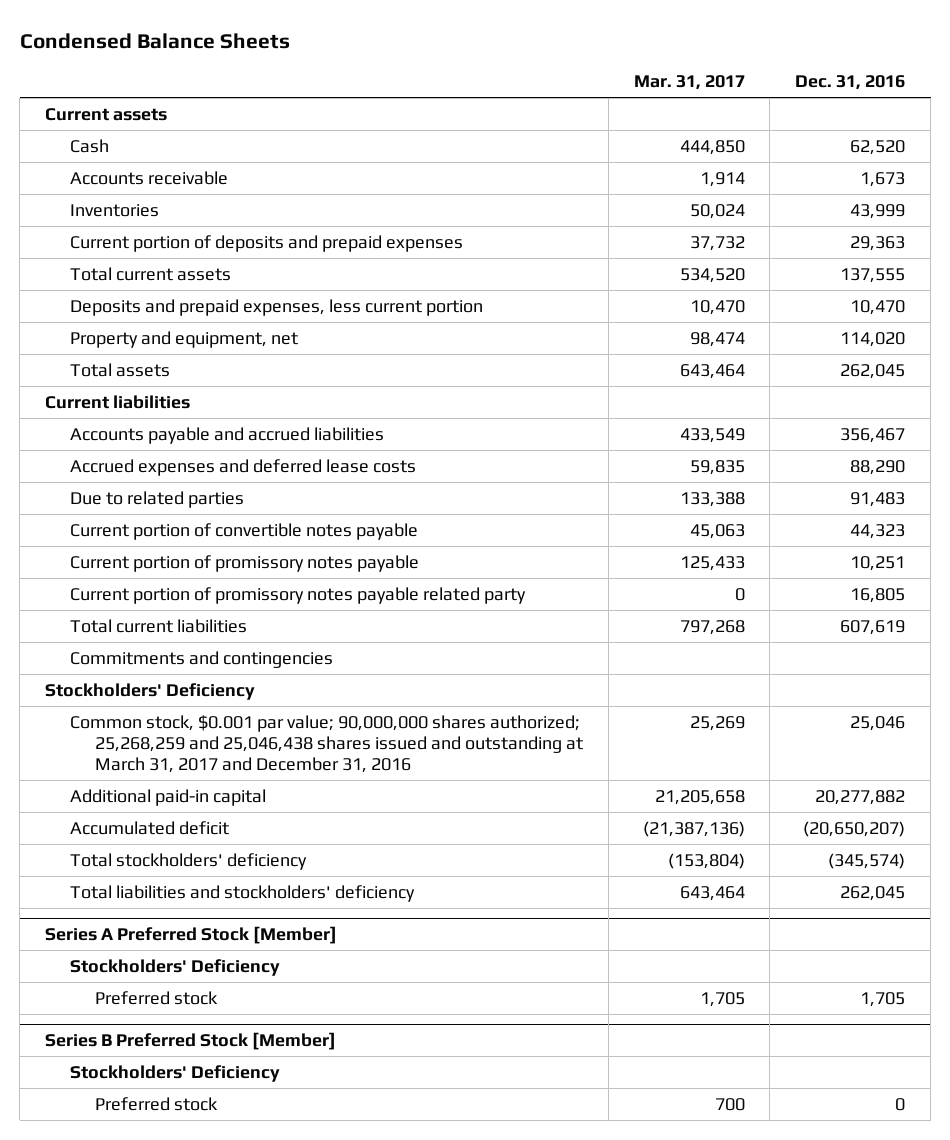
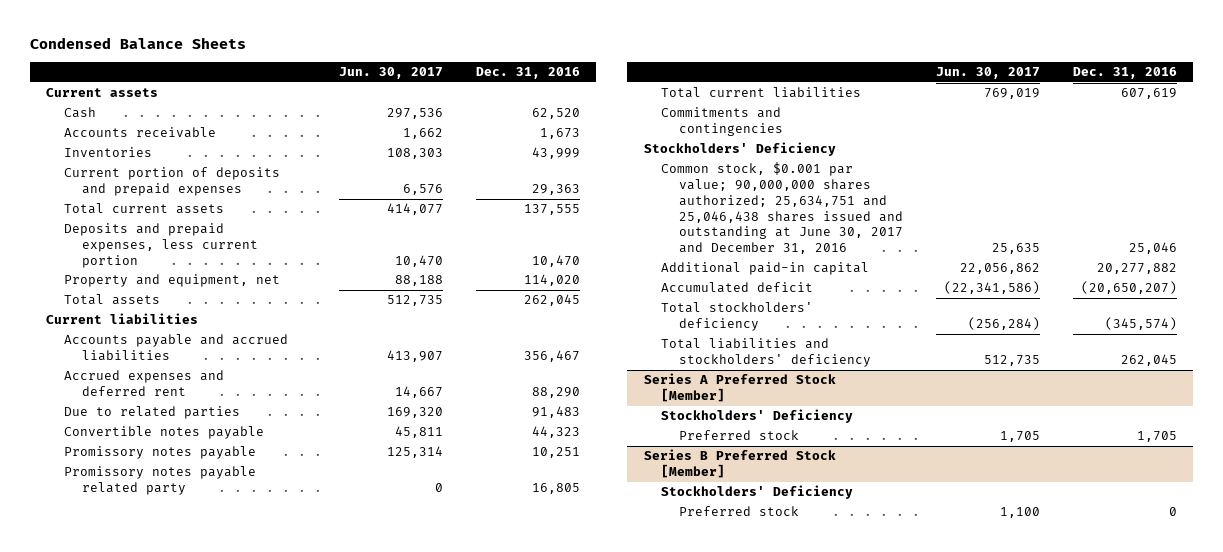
- | Mar. 31, 2017 | Dec. 31, 2016
+ | Jun. 30, 2017 | Dec. 31, 2016
- Accrued expenses and deferred lease costs | 59,835 | 88,290
+ Accrued expenses and deferred rent | 14,667 | 88,290
- Current portion of convertible notes payable | 45,063 | 44,323
- Current portion of promissory notes payable | 125,433 | 10,251
- Current portion of promissory notes payable related party | 0 | 16,805
+ Convertible notes payable | 45,811 | 44,323
+ Promissory notes payable | 125,314 | 10,251
+ Promissory notes payable related party | 0 | 16,805
- Common stock, $0.001 par value; 90,000,000 shares authorized; 25,268,259 and 25,046,438 shares issued and outstanding at March 31, 2017 and December 31, 2016 | 25,269 | 25,046
+ Common stock, $0.001 par value; 90,000,000 shares authorized; 25,634,751 and 25,046,438 shares issued and outstanding at June 30, 2017 and December 31, 2016 | 25,635 | 25,046

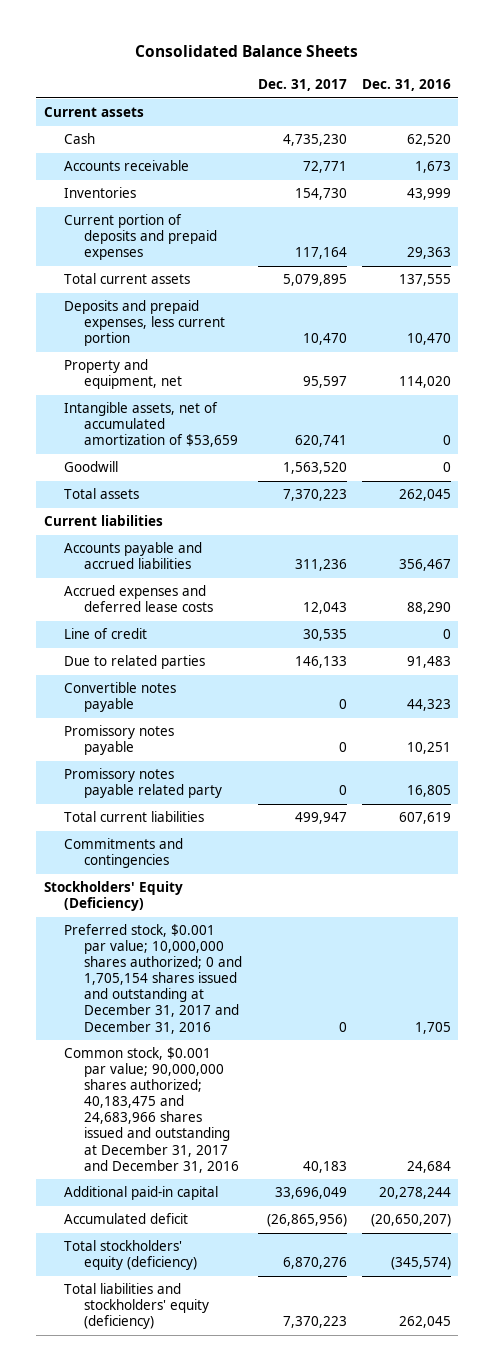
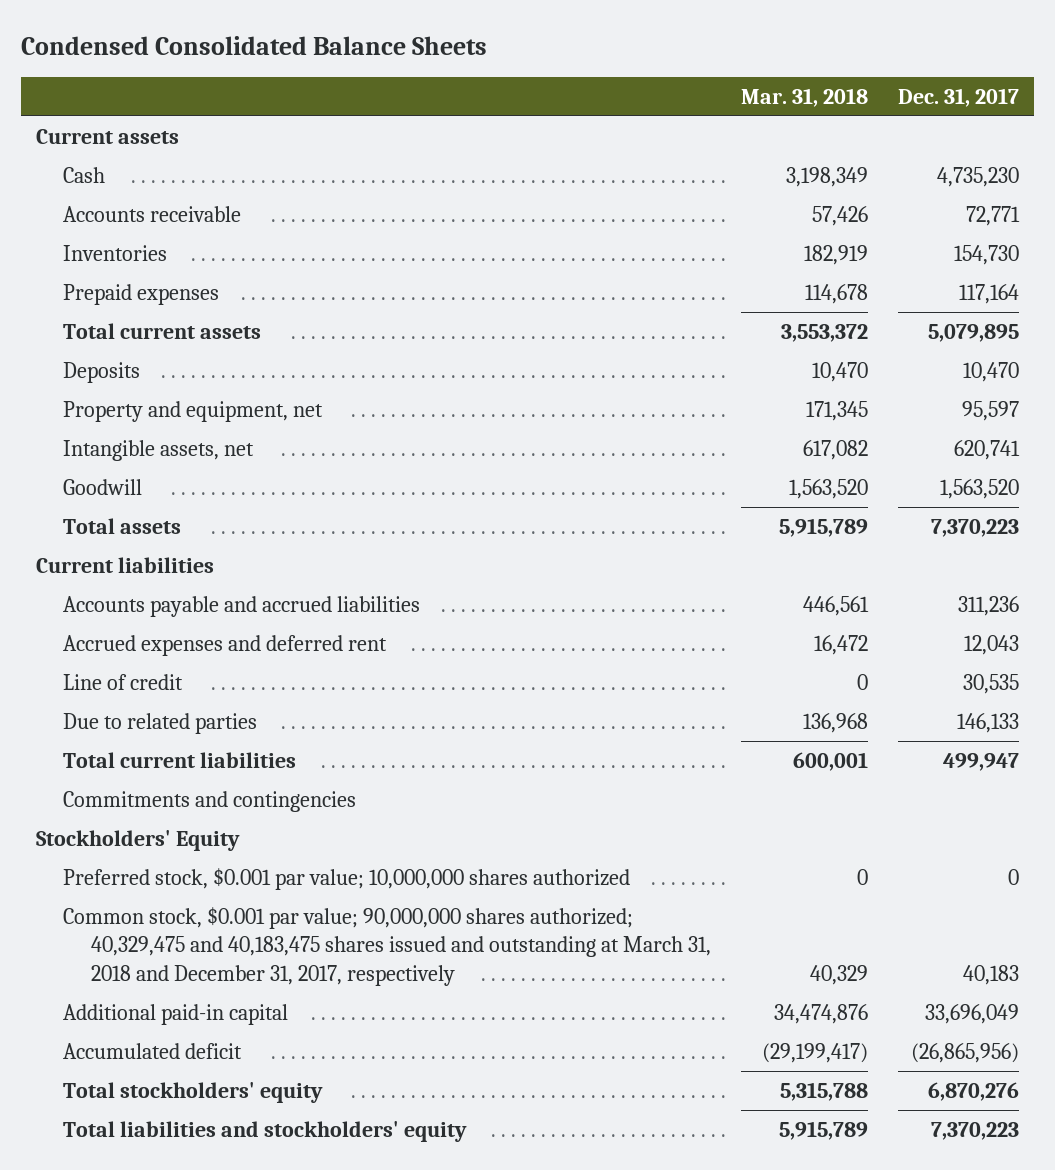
- Consolidated Balance Sheets
+ Condensed Consolidated Balance Sheets
- | Dec. 31, 2017 | Dec. 31, 2016
+ | Mar. 31, 2018 | Dec. 31, 2017
- Current portion of deposits and prepaid expenses | 117,164 | 29,363
+ Prepaid expenses | 114,678 | 117,164
- Deposits and prepaid expenses, less current portion | 10,470 | 10,470
+ Deposits | 10,470 | 10,470
- Intangible assets, net of accumulated amortization of $53,659 | 620,741 | 0
+ Intangible assets, net | 617,082 | 620,741
- Accrued expenses and deferred lease costs | 12,043 | 88,290
+ Accrued expenses and deferred rent | 16,472 | 12,043
- Convertible notes payable | 0 | 44,323
- Promissory notes payable | 0 | 10,251
- Promissory notes payable related party | 0 | 16,805
- Stockholders' Equity (Deficiency)
- Preferred stock, $0.001 par value; 10,000,000 shares authorized; 0 and 1,705,154 shares issued and outstanding at December 31, 2017 and December 31, 2016 | 0 | 1,705
- Common stock, $0.001 par value; 90,000,000 shares authorized; 40,183,475 and 24,683,966 shares issued and outstanding at December 31, 2017 and December 31, 2016 | 40,183 | 24,684
+ Stockholders' Equity
+ Preferred stock, $0.001 par value; 10,000,000 shares authorized | 0 | 0
+ Common stock, $0.001 par value; 90,000,000 shares authorized; 40,329,475 and 40,183,475 shares issued and outstanding at March 31, 2018 and December 31, 2017, respectively | 40,329 | 40,183
- Total stockholders' equity (deficiency) | 6,870,276 | (345,574)
- Total liabilities and stockholders' equity (deficiency) | 7,370,223 | 262,045
+ Total stockholders' equity | 5,315,788 | 6,870,276
+ Total liabilities and stockholders' equity | 5,915,789 | 7,370,223

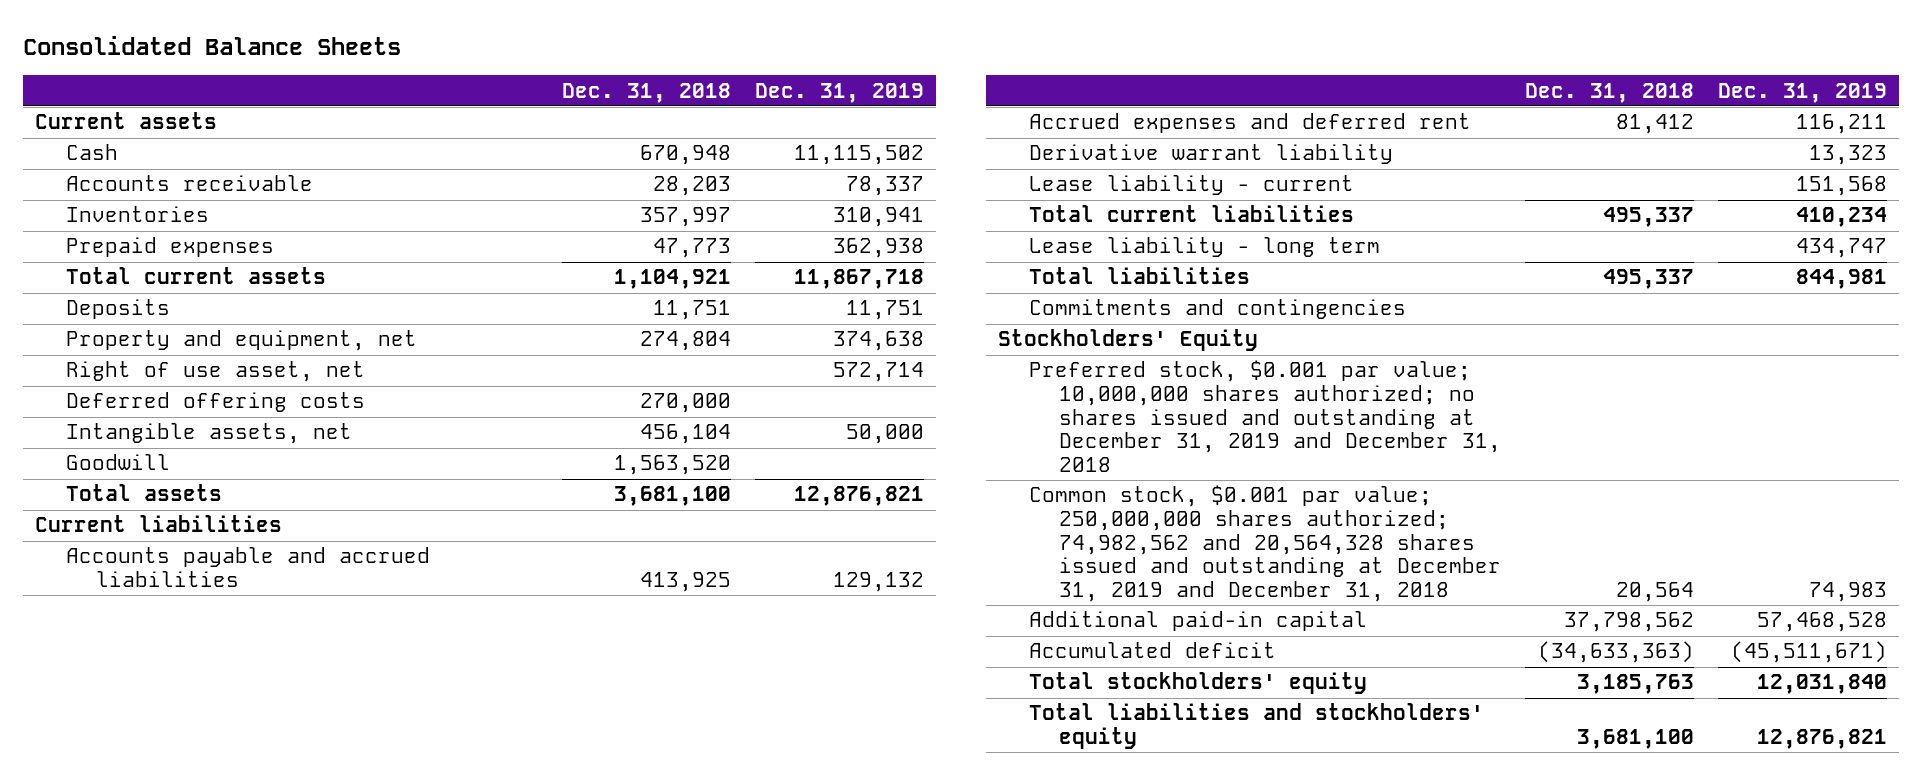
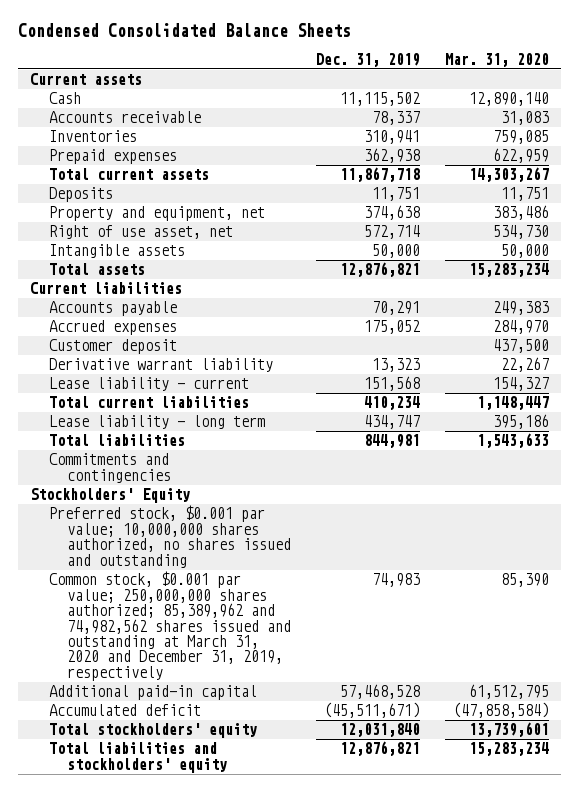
- Consolidated Balance Sheets
+ Condensed Consolidated Balance Sheets
- | Dec. 31, 2018 | Dec. 31, 2019
+ | Dec. 31, 2019 | Mar. 31, 2020
- Deferred offering costs | 270,000 |
- Intangible assets, net | 456,104 | 50,000
- Goodwill | 1,563,520 |
+ Intangible assets | 50,000 | 50,000
- Accounts payable and accrued liabilities | 413,925 | 129,132
- Accrued expenses and deferred rent | 81,412 | 116,211
+ Accounts payable | 70,291 | 249,383
+ Accrued expenses | 175,052 | 284,970
+ Customer deposit | | 437,500
- Preferred stock, $0.001 par value; 10,000,000 shares authorized; no shares issued and outstanding at December 31, 2019 and December 31, 2018
- Common stock, $0.001 par value; 250,000,000 shares authorized; 74,982,562 and 20,564,328 shares issued and outstanding at December 31, 2019 and December 31, 2018 | 20,564 | 74,983
+ Preferred stock, $0.001 par value; 10,000,000 shares authorized, no shares issued and outstanding
+ Common stock, $0.001 par value; 250,000,000 shares authorized; 85,389,962 and 74,982,562 shares issued and outstanding at March 31, 2020 and December 31, 2019, respectively | 74,983 | 85,390

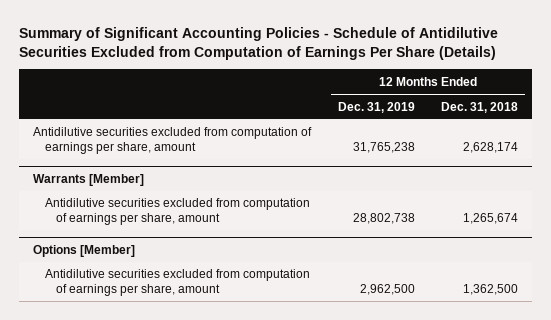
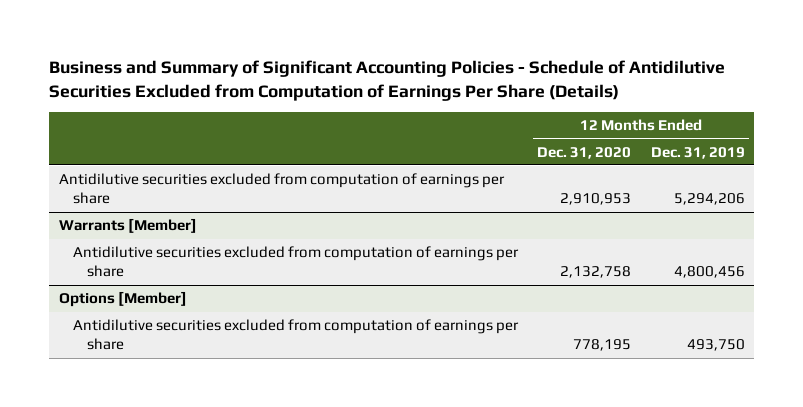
- Summary of Significant Accounting Policies - Schedule of Antidilutive Securities Excluded from Computation of Earnings Per Share (Details)
+ Business and Summary of Significant Accounting Policies - Schedule of Antidilutive Securities Excluded from Computation of Earnings Per Share (Details)
- | 12 Months Ended Dec. 31, 2019 | 12 Months Ended Dec. 31, 2018
+ | 12 Months Ended Dec. 31, 2020 | 12 Months Ended Dec. 31, 2019
- Antidilutive securities excluded from computation of earnings per share, amount | 31,765,238 | 2,628,174
+ Antidilutive securities excluded from computation of earnings per share | 2,910,953 | 5,294,206
@ Warrants [Member]
- Antidilutive securities excluded from computation of earnings per share, amount | 28,802,738 | 1,265,674
+ Antidilutive securities excluded from computation of earnings per share | 2,132,758 | 4,800,456
@ Options [Member]
- Antidilutive securities excluded from computation of earnings per share, amount | 2,962,500 | 1,362,500
+ Antidilutive securities excluded from computation of earnings per share | 778,195 | 493,750

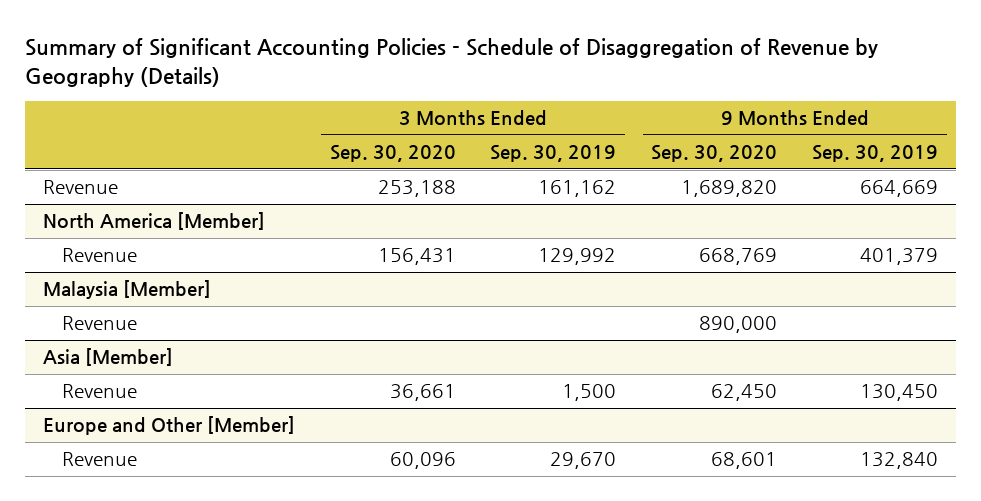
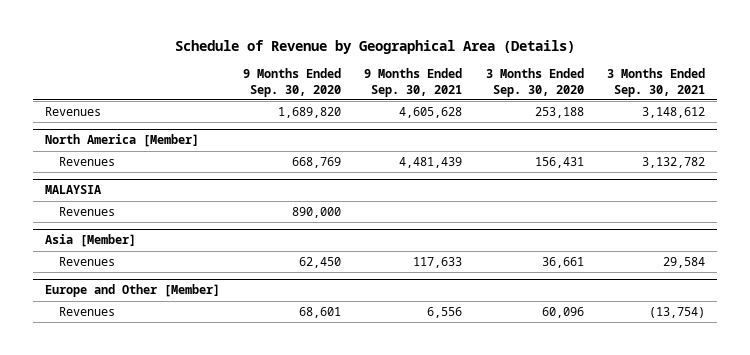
- Summary of Significant Accounting Policies - Schedule of Disaggregation of Revenue by Geography (Details)
+ Schedule of Revenue by Geographical Area (Details)
- | 3 Months Ended Sep. 30, 2020 | 3 Months Ended Sep. 30, 2019 | 9 Months Ended Sep. 30, 2020 | 9 Months Ended Sep. 30, 2019
+ | 9 Months Ended Sep. 30, 2020 | 9 Months Ended Sep. 30, 2021 | 3 Months Ended Sep. 30, 2020 | 3 Months Ended Sep. 30, 2021
- Revenue | 253,188 | 161,162 | 1,689,820 | 664,669
+ Revenues | 1,689,820 | 4,605,628 | 253,188 | 3,148,612
@ North America [Member]
- Revenue | 156,431 | 129,992 | 668,769 | 401,379
- Malaysia [Member]
- Revenue | | | 890,000 |
@ North America [Member]
+ Revenues | 668,769 | 4,481,439 | 156,431 | 3,132,782
+ MALAYSIA
+ Revenues | 890,000 | | |
@ Asia [Member]
- Revenue | 36,661 | 1,500 | 62,450 | 130,450
+ Revenues | 62,450 | 117,633 | 36,661 | 29,584
@ Europe and Other [Member]
- Revenue | 60,096 | 29,670 | 68,601 | 132,840
+ Revenues | 68,601 | 6,556 | 60,096 | (13,754)

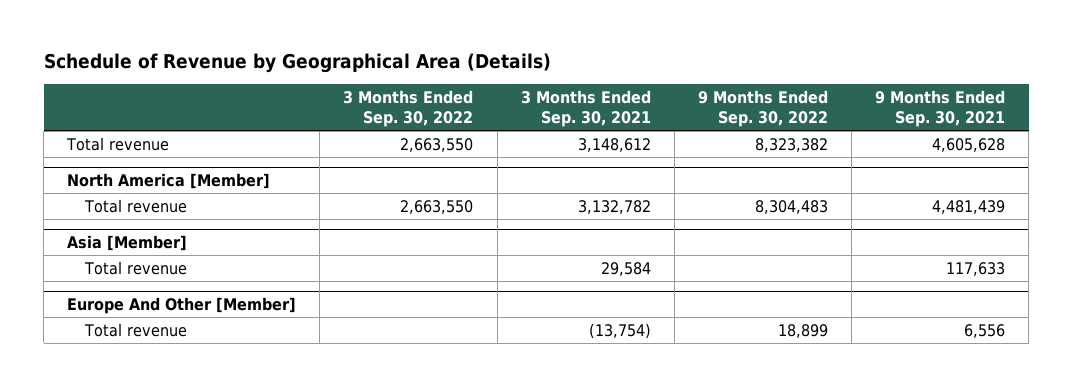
- | 9 Months Ended Sep. 30, 2020 | 9 Months Ended Sep. 30, 2021 | 3 Months Ended Sep. 30, 2020 | 3 Months Ended Sep. 30, 2021
+ | 3 Months Ended Sep. 30, 2022 | 3 Months Ended Sep. 30, 2021 | 9 Months Ended Sep. 30, 2022 | 9 Months Ended Sep. 30, 2021
- Revenues | 1,689,820 | 4,605,628 | 253,188 | 3,148,612
+ Total revenue | 2,663,550 | 3,148,612 | 8,323,382 | 4,605,628
@ North America [Member]
- Revenues | 668,769 | 4,481,439 | 156,431 | 3,132,782
- MALAYSIA
- Revenues | 890,000 | | |
@ North America [Member]
+ Total revenue | 2,663,550 | 3,132,782 | 8,304,483 | 4,481,439
@ Asia [Member]
- Revenues | 62,450 | 117,633 | 36,661 | 29,584
- Europe and Other [Member]
- Revenues | 68,601 | 6,556 | 60,096 | (13,754)
@ Asia [Member]
+ Total revenue | | 29,584 | | 117,633
+ Europe And Other [Member]
+ Total revenue | | (13,754) | 18,899 | 6,556

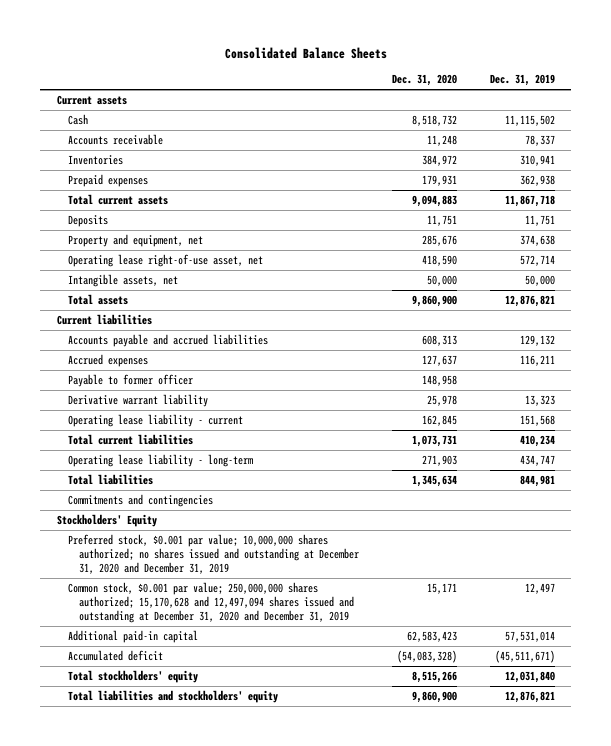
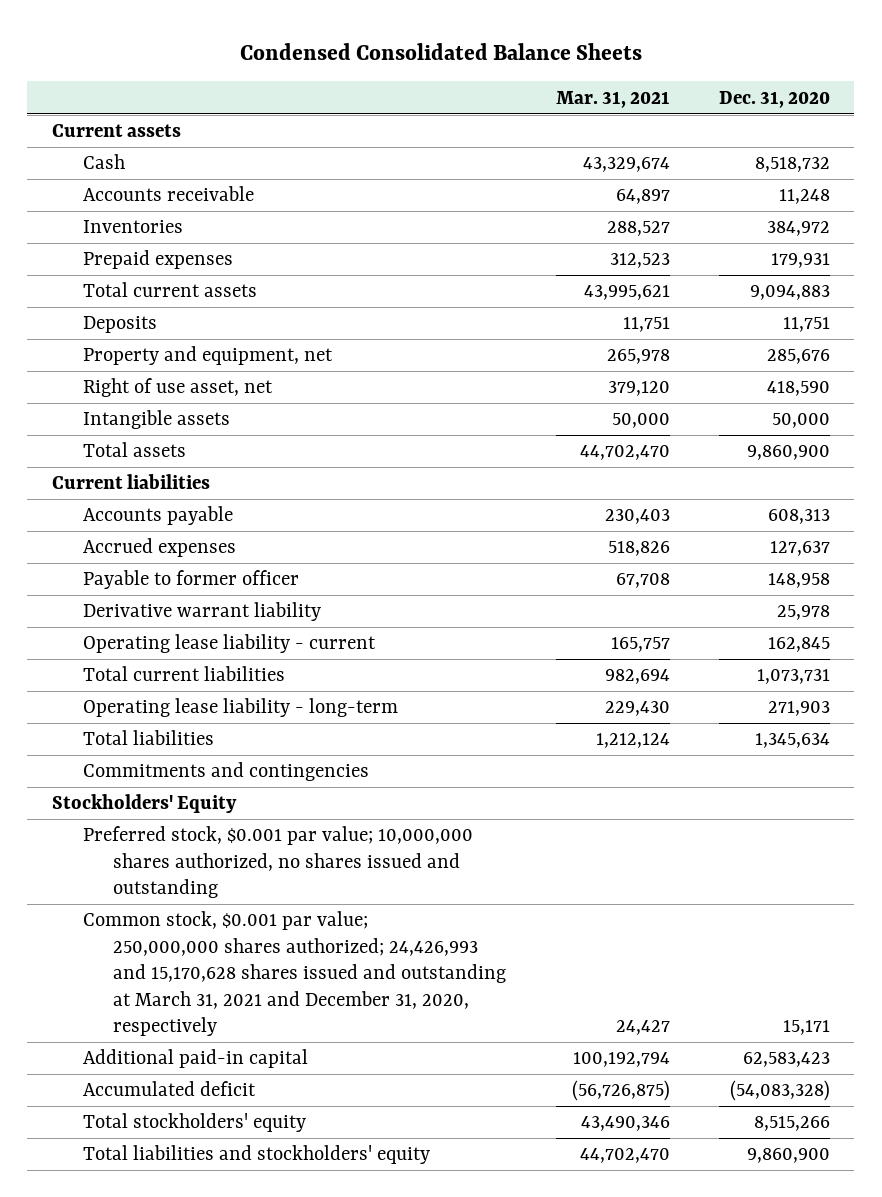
- Consolidated Balance Sheets
+ Condensed Consolidated Balance Sheets
- | Dec. 31, 2020 | Dec. 31, 2019
+ | Mar. 31, 2021 | Dec. 31, 2020
- Operating lease right-of-use asset, net | 418,590 | 572,714
- Intangible assets, net | 50,000 | 50,000
+ Right of use asset, net | 379,120 | 418,590
+ Intangible assets | 50,000 | 50,000
- Accounts payable and accrued liabilities | 608,313 | 129,132
+ Accounts payable | 230,403 | 608,313
- Preferred stock, $0.001 par value; 10,000,000 shares authorized; no shares issued and outstanding at December 31, 2020 and December 31, 2019
- Common stock, $0.001 par value; 250,000,000 shares authorized; 15,170,628 and 12,497,094 shares issued and outstanding at December 31, 2020 and December 31, 2019 | 15,171 | 12,497
+ Preferred stock, $0.001 par value; 10,000,000 shares authorized, no shares issued and outstanding
+ Common stock, $0.001 par value; 250,000,000 shares authorized; 24,426,993 and 15,170,628 shares issued and outstanding at March 31, 2021 and December 31, 2020, respectively | 24,427 | 15,171

